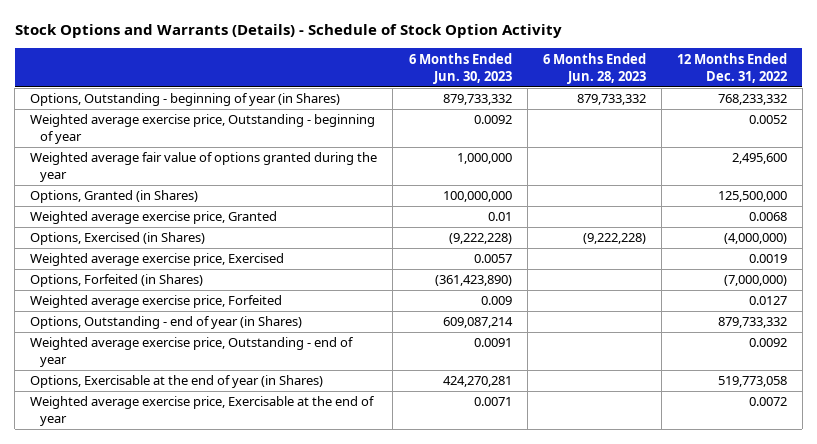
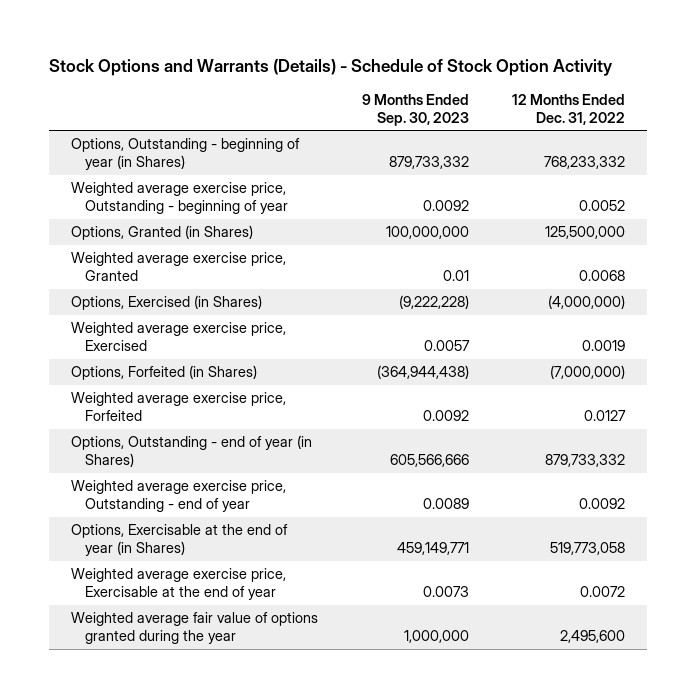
- | 6 Months Ended Jun. 30, 2023 | 6 Months Ended Jun. 28, 2023 | 12 Months Ended Dec. 31, 2022
+ | 9 Months Ended Sep. 30, 2023 | 12 Months Ended Dec. 31, 2022
moved down: Weighted average fair value of options granted during the year | 1,000,000 | 2,495,600

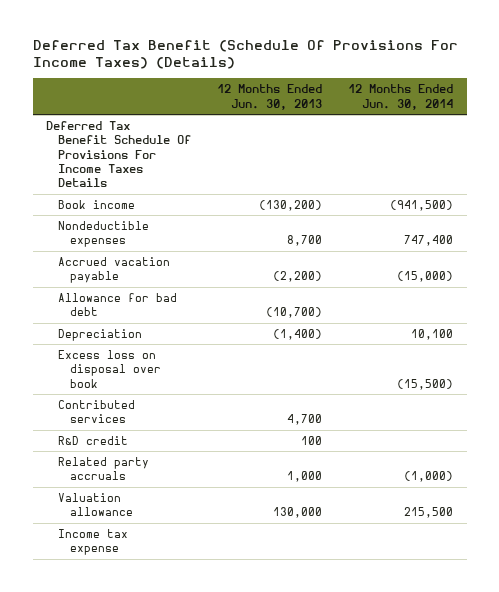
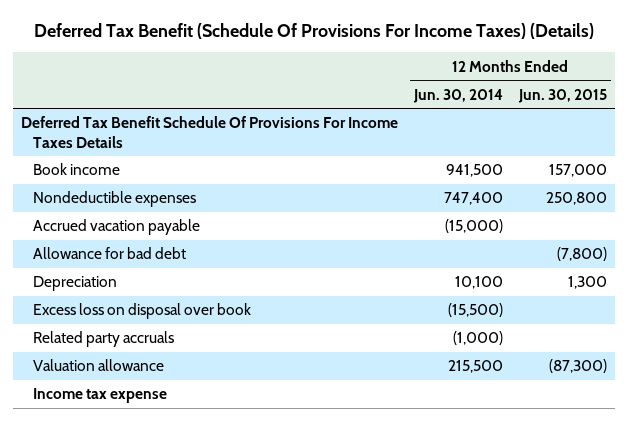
- | 12 Months Ended Jun. 30, 2013 | 12 Months Ended Jun. 30, 2014
+ | 12 Months Ended Jun. 30, 2014 | 12 Months Ended Jun. 30, 2015
- Book income | (130,200) | (941,500)
+ Book income | 941,500 | 157,000
- Contributed services | 4,700 |
- R&D credit | 100 |

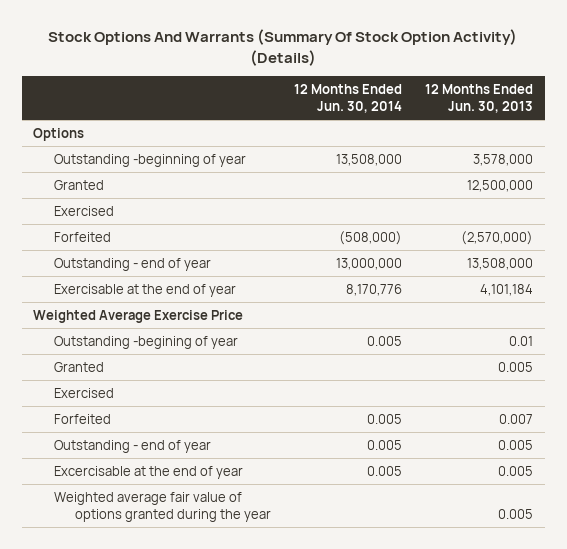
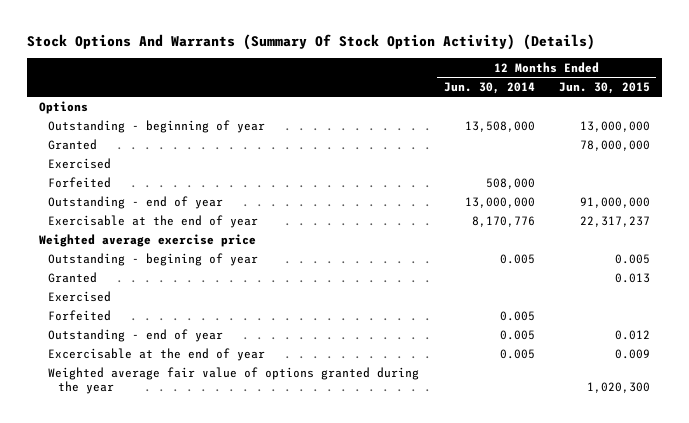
- | 12 Months Ended Jun. 30, 2014 | 12 Months Ended Jun. 30, 2013
+ | 12 Months Ended Jun. 30, 2014 | 12 Months Ended Jun. 30, 2015
- Outstanding -beginning of year | 13,508,000 | 3,578,000
+ Outstanding - beginning of year | 13,508,000 | 13,000,000
- Forfeited | (508,000) | (2,570,000)
+ Forfeited | 508,000 |
- Weighted Average Exercise Price
- Outstanding -begining of year | 0.005 | 0.01
+ Weighted average exercise price
+ Outstanding - begining of year | 0.005 | 0.005

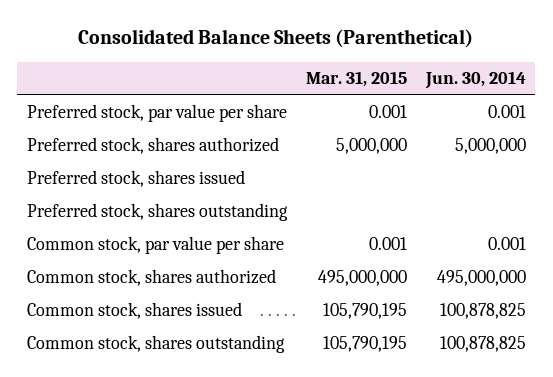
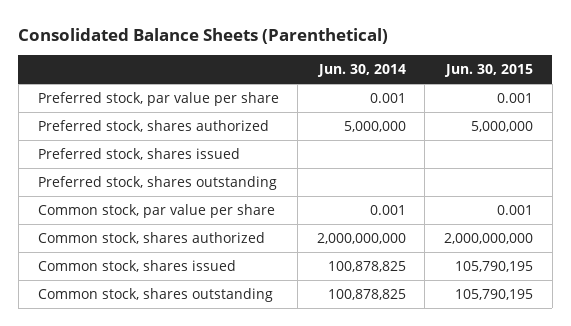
- | Mar. 31, 2015 | Jun. 30, 2014
+ | Jun. 30, 2014 | Jun. 30, 2015
- Common stock, shares authorized | 495,000,000 | 495,000,000
+ Common stock, shares authorized | 2,000,000,000 | 2,000,000,000

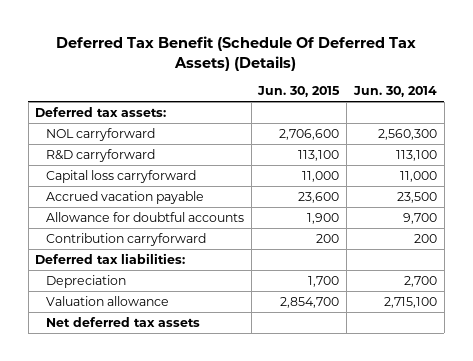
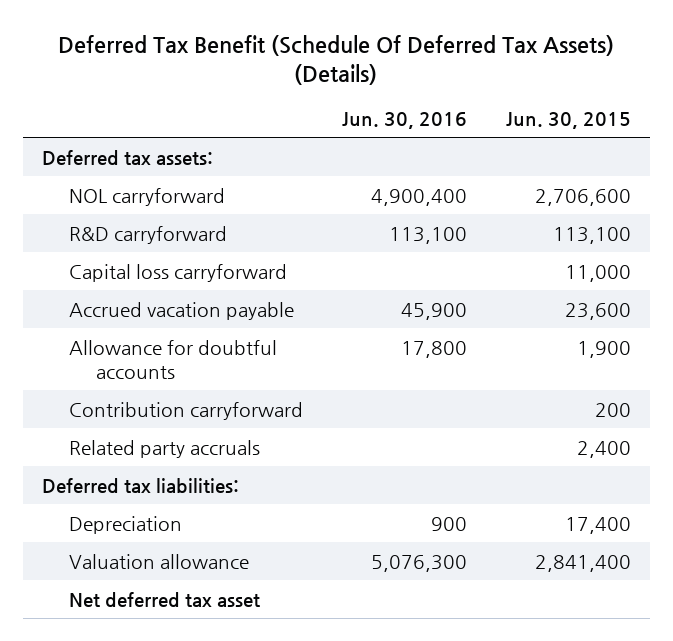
- | Jun. 30, 2015 | Jun. 30, 2014
+ | Jun. 30, 2016 | Jun. 30, 2015
+ Related party accruals | | 2,400
- Depreciation | 1,700 | 2,700
- Valuation allowance | 2,854,700 | 2,715,100
- Net deferred tax assets
+ Depreciation | 900 | 17,400
+ Valuation allowance | 5,076,300 | 2,841,400
+ Net deferred tax asset

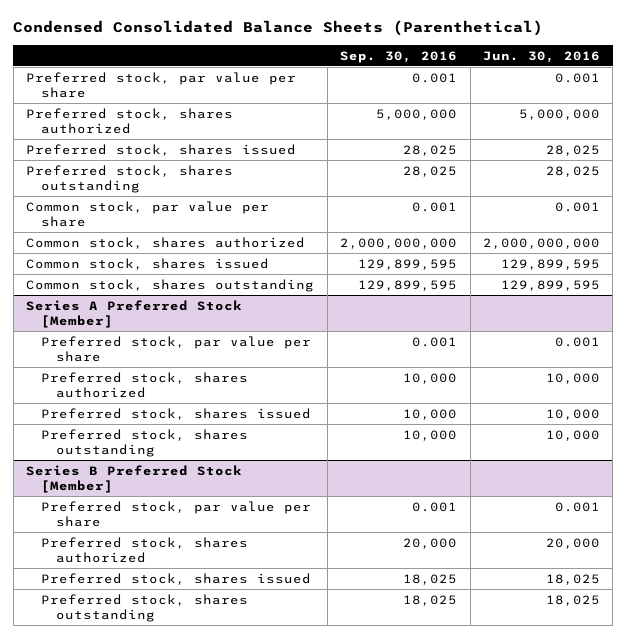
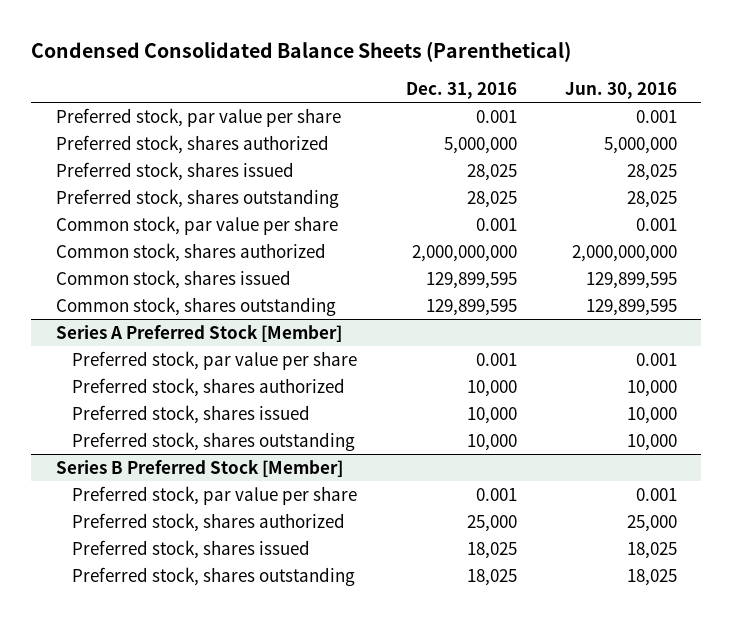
- | Sep. 30, 2016 | Jun. 30, 2016
+ | Dec. 31, 2016 | Jun. 30, 2016
@ Series B Preferred Stock [Member]
- Preferred stock, shares authorized | 20,000 | 20,000
+ Preferred stock, shares authorized | 25,000 | 25,000

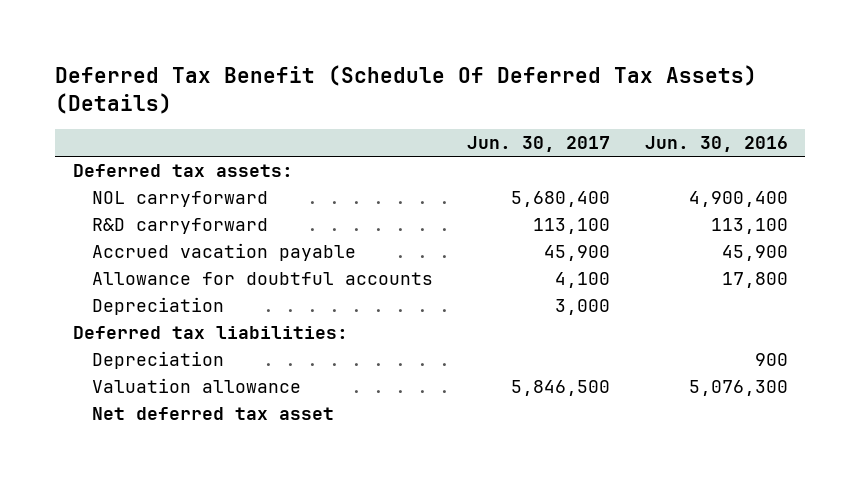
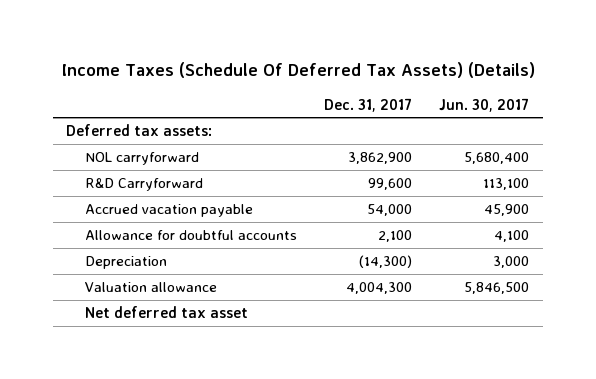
- Deferred Tax Benefit (Schedule Of Deferred Tax Assets) (Details)
+ Income Taxes (Schedule Of Deferred Tax Assets) (Details)
- | Jun. 30, 2017 | Jun. 30, 2016
+ | Dec. 31, 2017 | Jun. 30, 2017
- R&D carryforward | 113,100 | 113,100
+ R&D Carryforward | 99,600 | 113,100
- Deferred tax liabilities:
- Depreciation | | 900

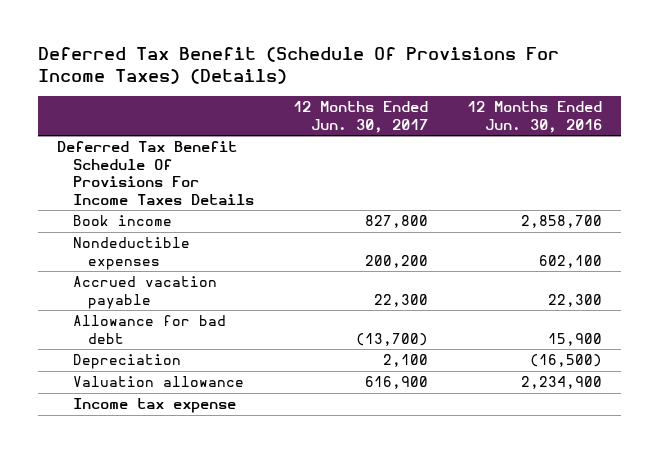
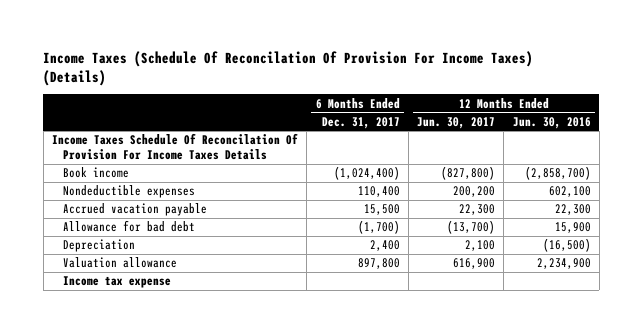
- Deferred Tax Benefit (Schedule Of Provisions For Income Taxes) (Details)
+ Income Taxes (Schedule Of Reconcilation Of Provision For Income Taxes) (Details)
- | 12 Months Ended Jun. 30, 2017 | 12 Months Ended Jun. 30, 2016
+ | 6 Months Ended Dec. 31, 2017 | 12 Months Ended Jun. 30, 2017 | 12 Months Ended Jun. 30, 2016
- Deferred Tax Benefit Schedule Of Provisions For Income Taxes Details
- Book income | 827,800 | 2,858,700
+ Income Taxes Schedule Of Reconcilation Of Provision For Income Taxes Details
+ Book income | (1,024,400) | (827,800) | (2,858,700)

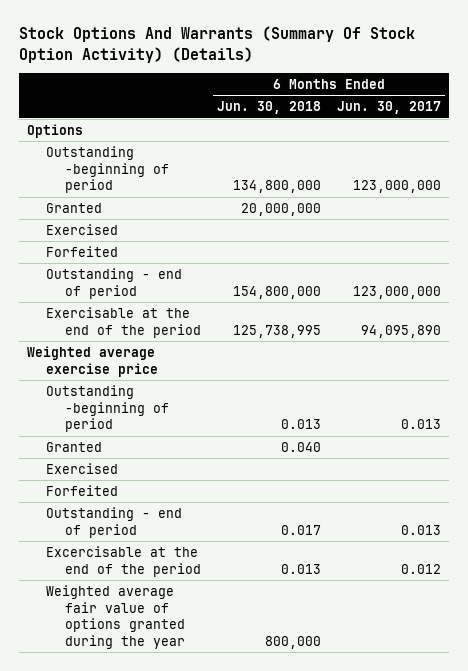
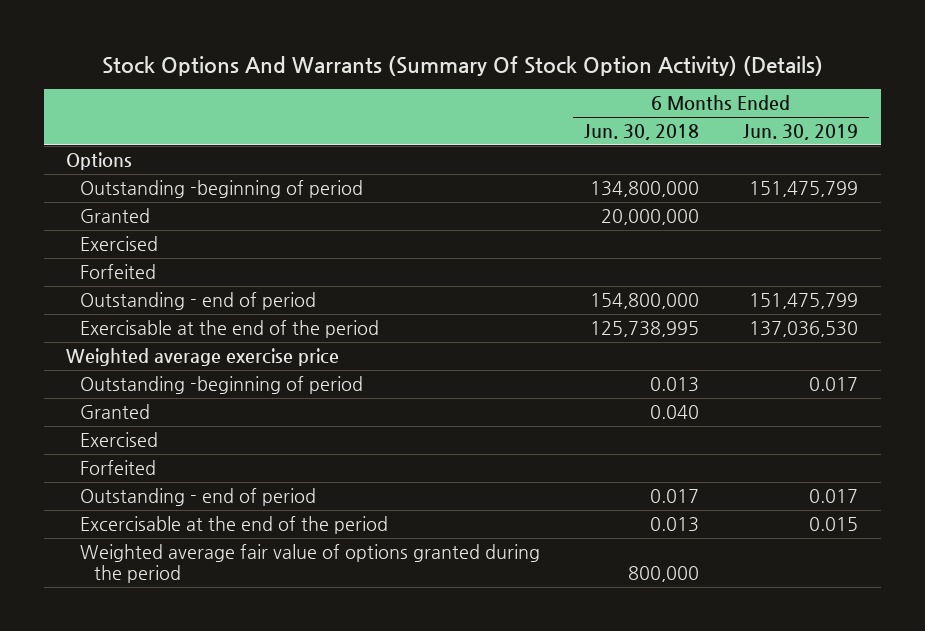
- | 6 Months Ended Jun. 30, 2018 | 6 Months Ended Jun. 30, 2017
+ | 6 Months Ended Jun. 30, 2018 | 6 Months Ended Jun. 30, 2019
- Weighted average fair value of options granted during the year | 800,000 |
+ Weighted average fair value of options granted during the period | 800,000 |

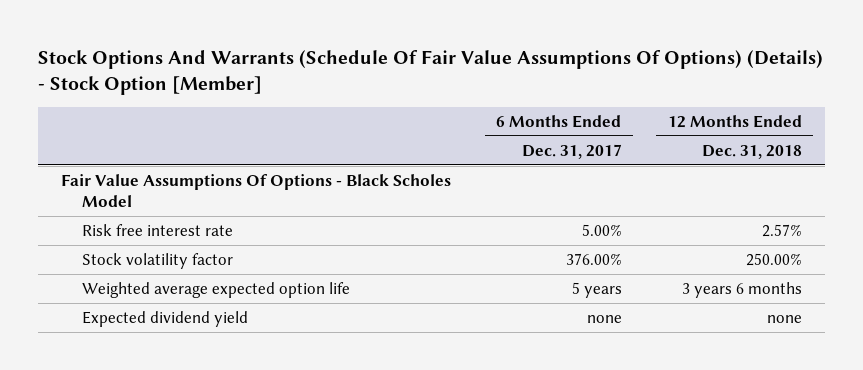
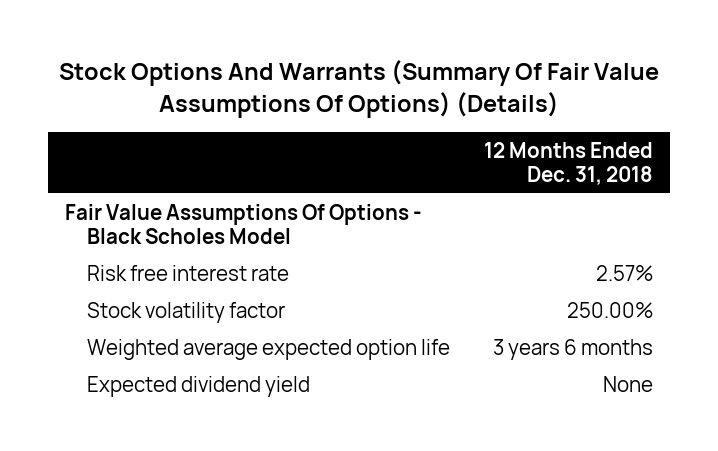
- Stock Options And Warrants (Schedule Of Fair Value Assumptions Of Options) (Details) - Stock Option [Member]
+ Stock Options And Warrants (Summary Of Fair Value Assumptions Of Options) (Details)
- | 6 Months Ended Dec. 31, 2017 | 12 Months Ended Dec. 31, 2018
+ | 12 Months Ended Dec. 31, 2018
- Expected dividend yield | none | none
+ Expected dividend yield | None

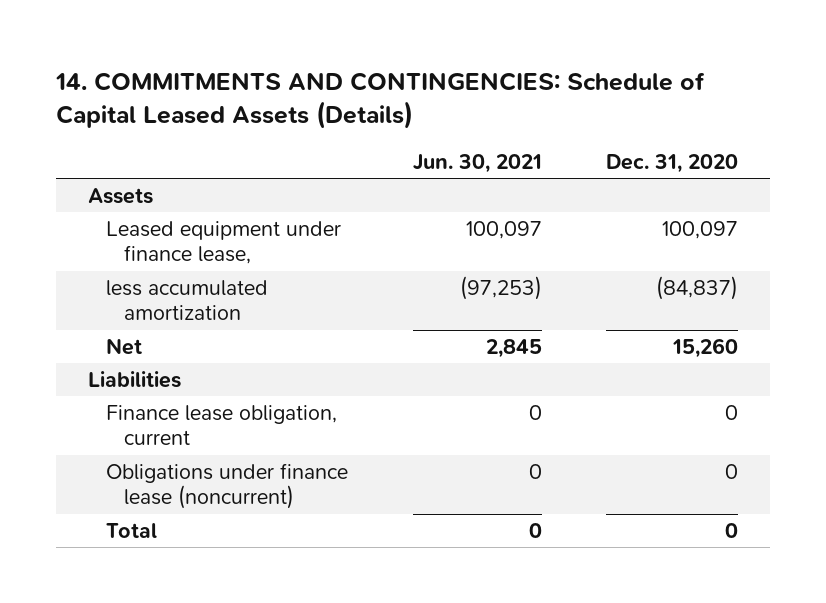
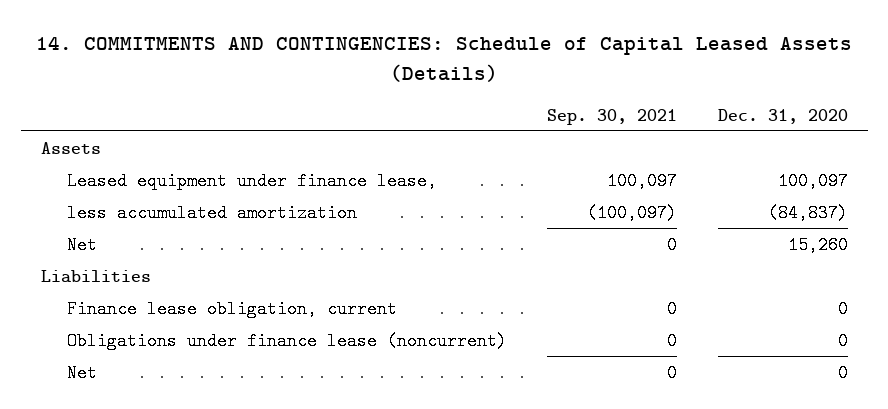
- | Jun. 30, 2021 | Dec. 31, 2020
+ | Sep. 30, 2021 | Dec. 31, 2020
- Total | 0 | 0
+ Net | 0 | 0

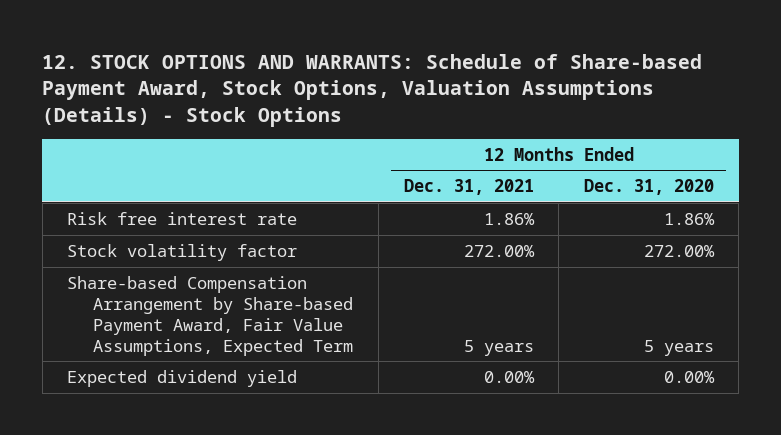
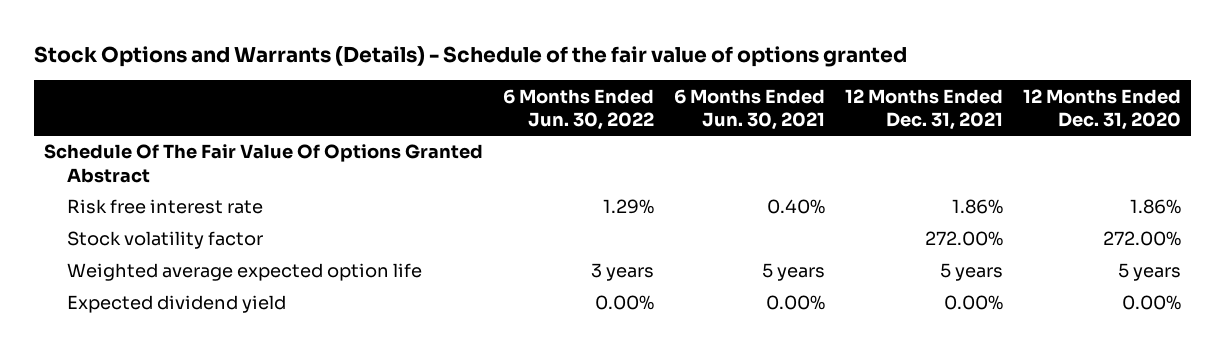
- 12. STOCK OPTIONS AND WARRANTS: Schedule of Share-based Payment Award, Stock Options, Valuation Assumptions (Details) - Stock Options
+ Stock Options and Warrants (Details) - Schedule of the fair value of options granted
- | 12 Months Ended Dec. 31, 2021 | 12 Months Ended Dec. 31, 2020
+ | 6 Months Ended Jun. 30, 2022 | 6 Months Ended Jun. 30, 2021 | 12 Months Ended Dec. 31, 2021 | 12 Months Ended Dec. 31, 2020
+ Schedule Of The Fair Value Of Options Granted Abstract
- Share-based Compensation Arrangement by Share-based Payment Award, Fair Value Assumptions, Expected Term | 5 years | 5 years
+ Weighted average expected option life | 3 years | 5 years | 5 years | 5 years

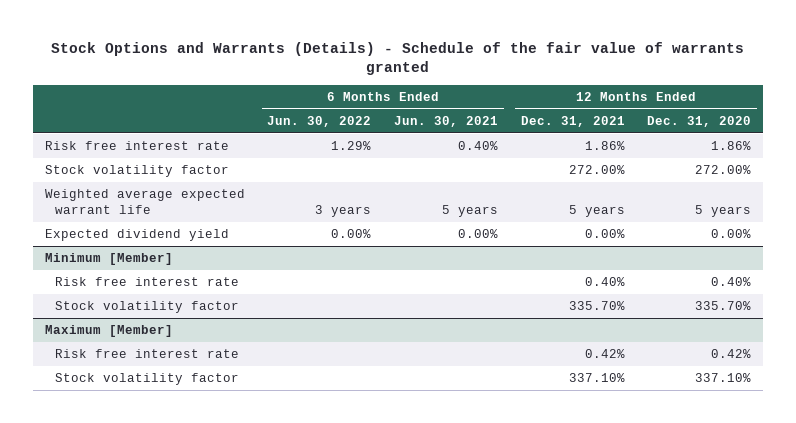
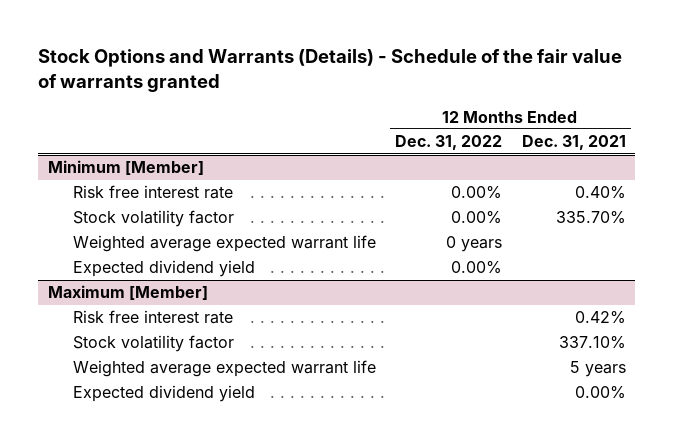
- | 6 Months Ended Jun. 30, 2022 | 6 Months Ended Jun. 30, 2021 | 12 Months Ended Dec. 31, 2021 | 12 Months Ended Dec. 31, 2020
+ | 12 Months Ended Dec. 31, 2022 | 12 Months Ended Dec. 31, 2021
- Risk free interest rate | 1.29% | 0.40% | 1.86% | 1.86%
- Stock volatility factor | | | 272.00% | 272.00%
- Weighted average expected warrant life | 3 years | 5 years | 5 years | 5 years
- Expected dividend yield | 0.00% | 0.00% | 0.00% | 0.00%
@ Minimum [Member]
+ Weighted average expected warrant life | 0 years |
+ Expected dividend yield | 0.00% |
@ Maximum [Member]
+ Weighted average expected warrant life | | 5 years
+ Expected dividend yield | | 0.00%

